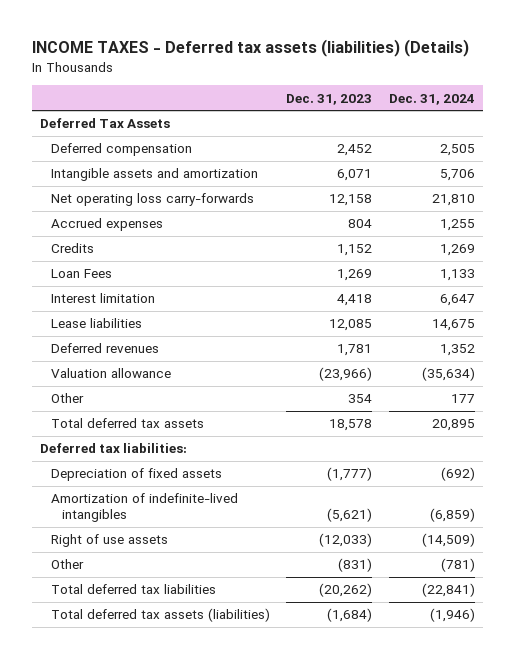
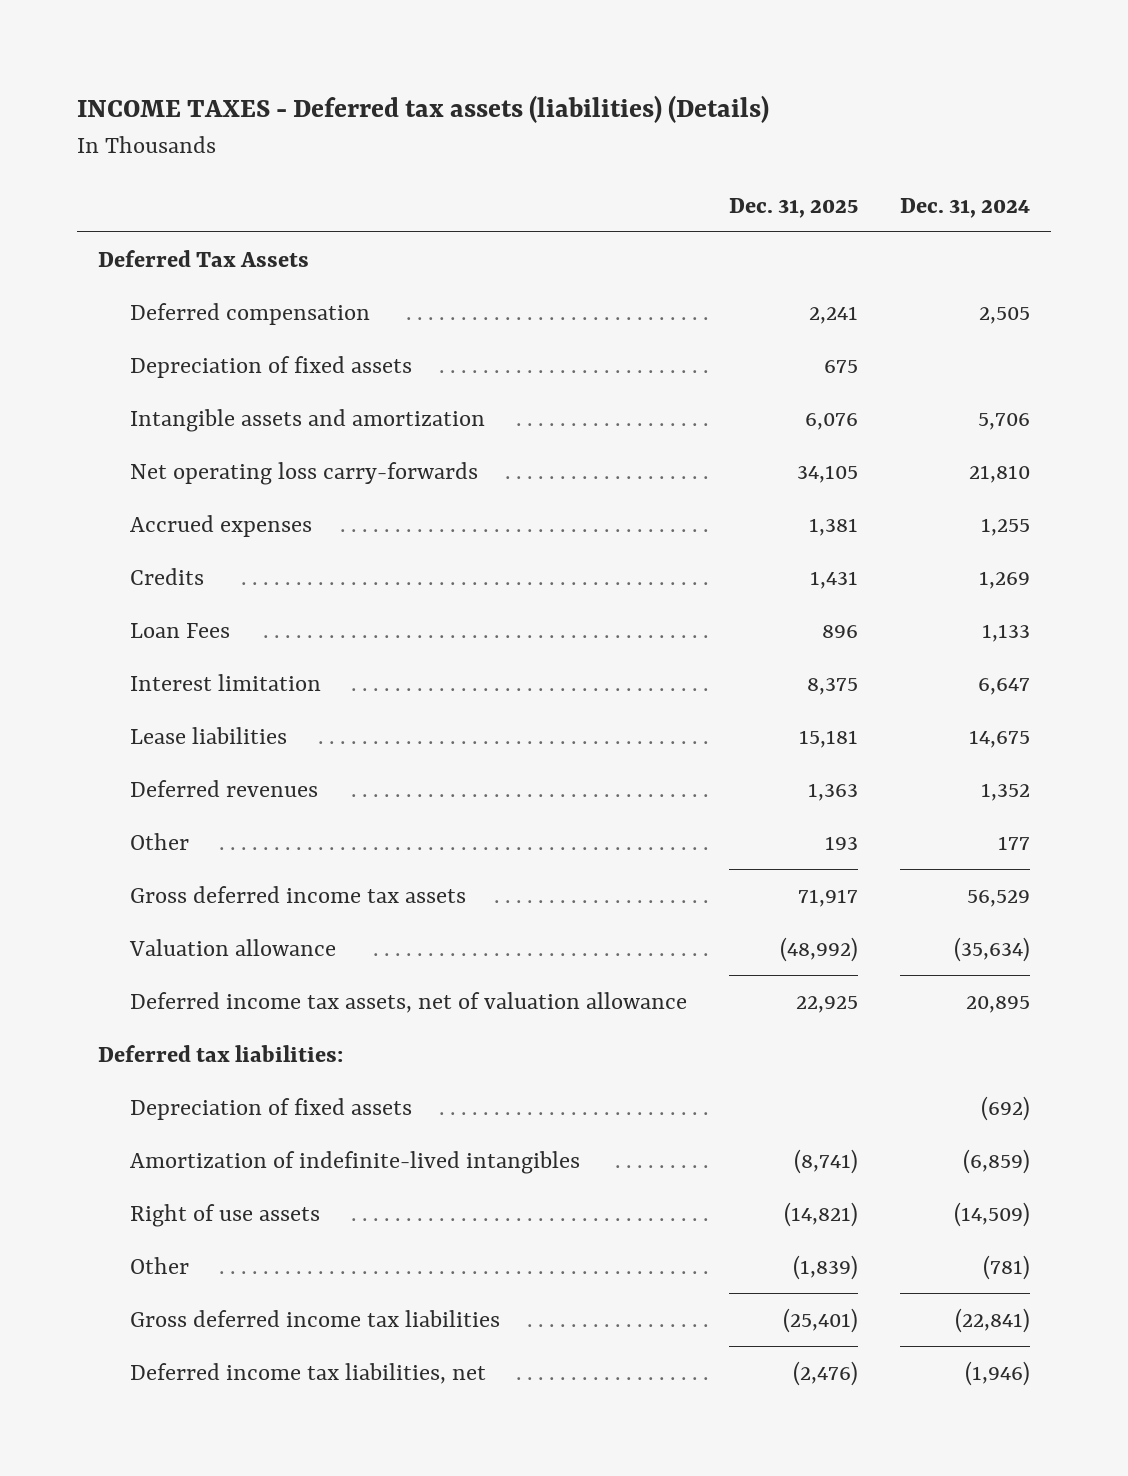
- | Dec. 31, 2023 | Dec. 31, 2024
+ | Dec. 31, 2025 | Dec. 31, 2024
+ Depreciation of fixed assets | 675 |
- Total deferred tax assets | 18,578 | 20,895
+ Gross deferred income tax assets | 71,917 | 56,529
moved down: Valuation allowance | (48,992) | (35,634)
+ Deferred income tax assets, net of valuation allowance | 22,925 | 20,895
- Total deferred tax liabilities | (20,262) | (22,841)
- Total deferred tax assets (liabilities) | (1,684) | (1,946)
+ Gross deferred income tax liabilities | (25,401) | (22,841)
+ Deferred income tax liabilities, net | (2,476) | (1,946)

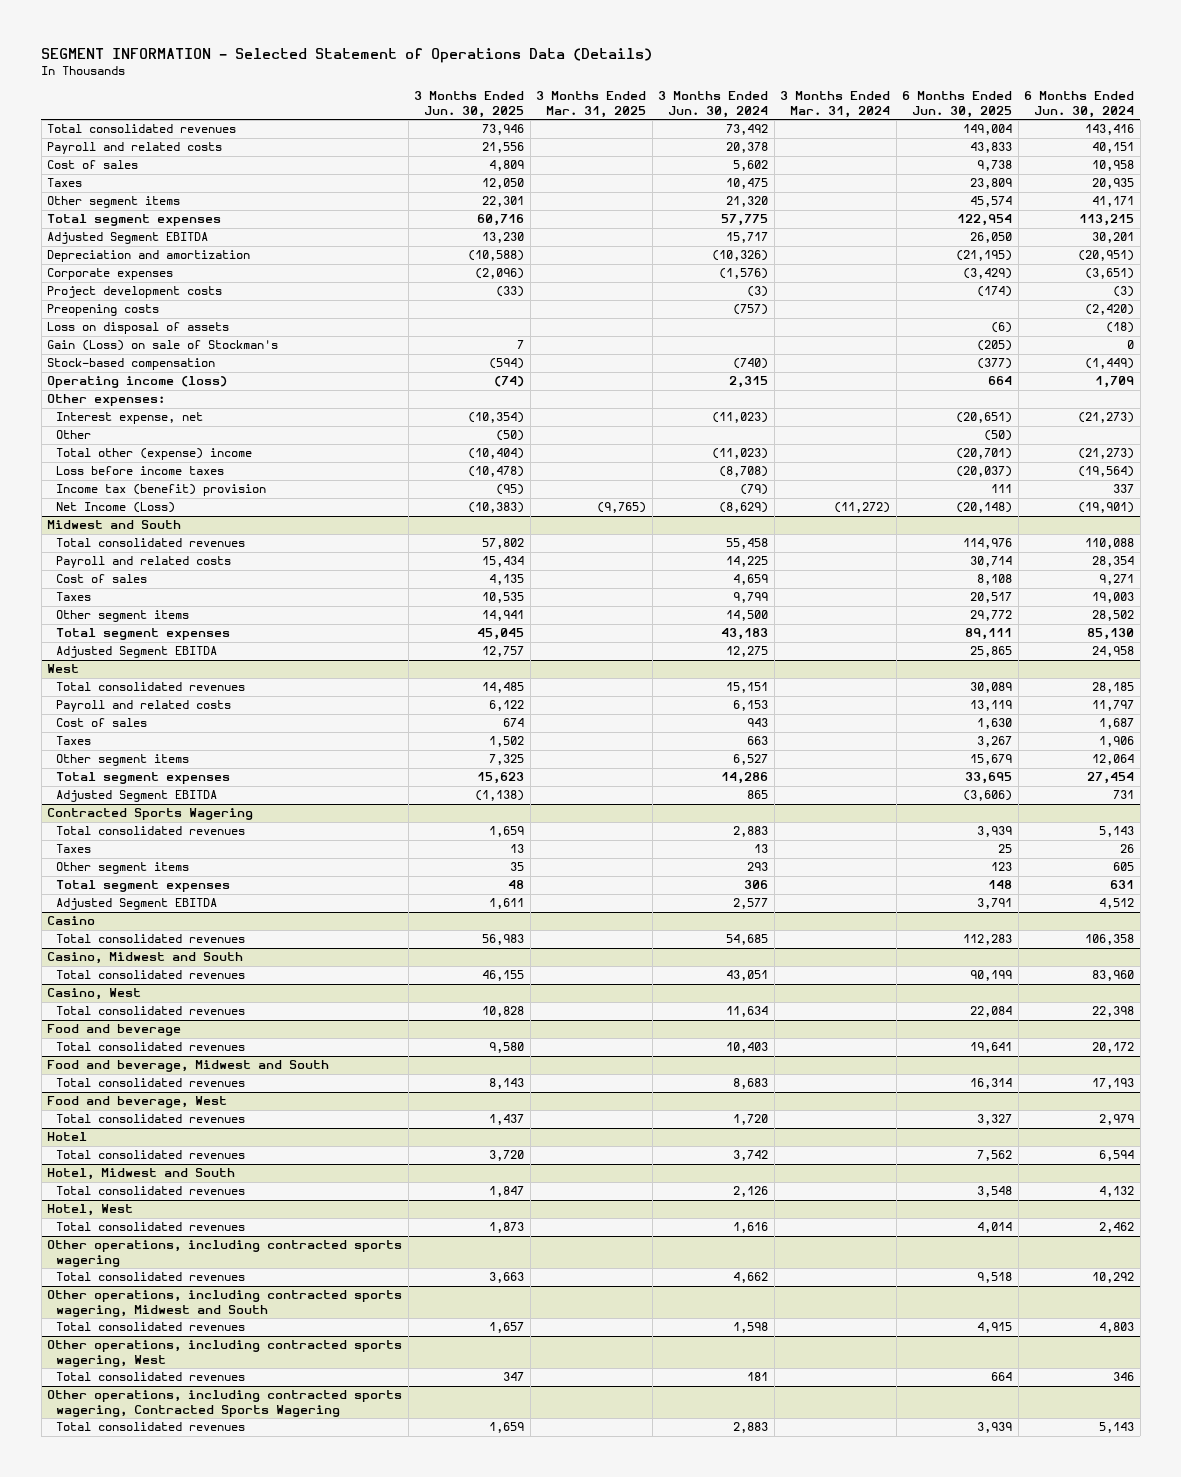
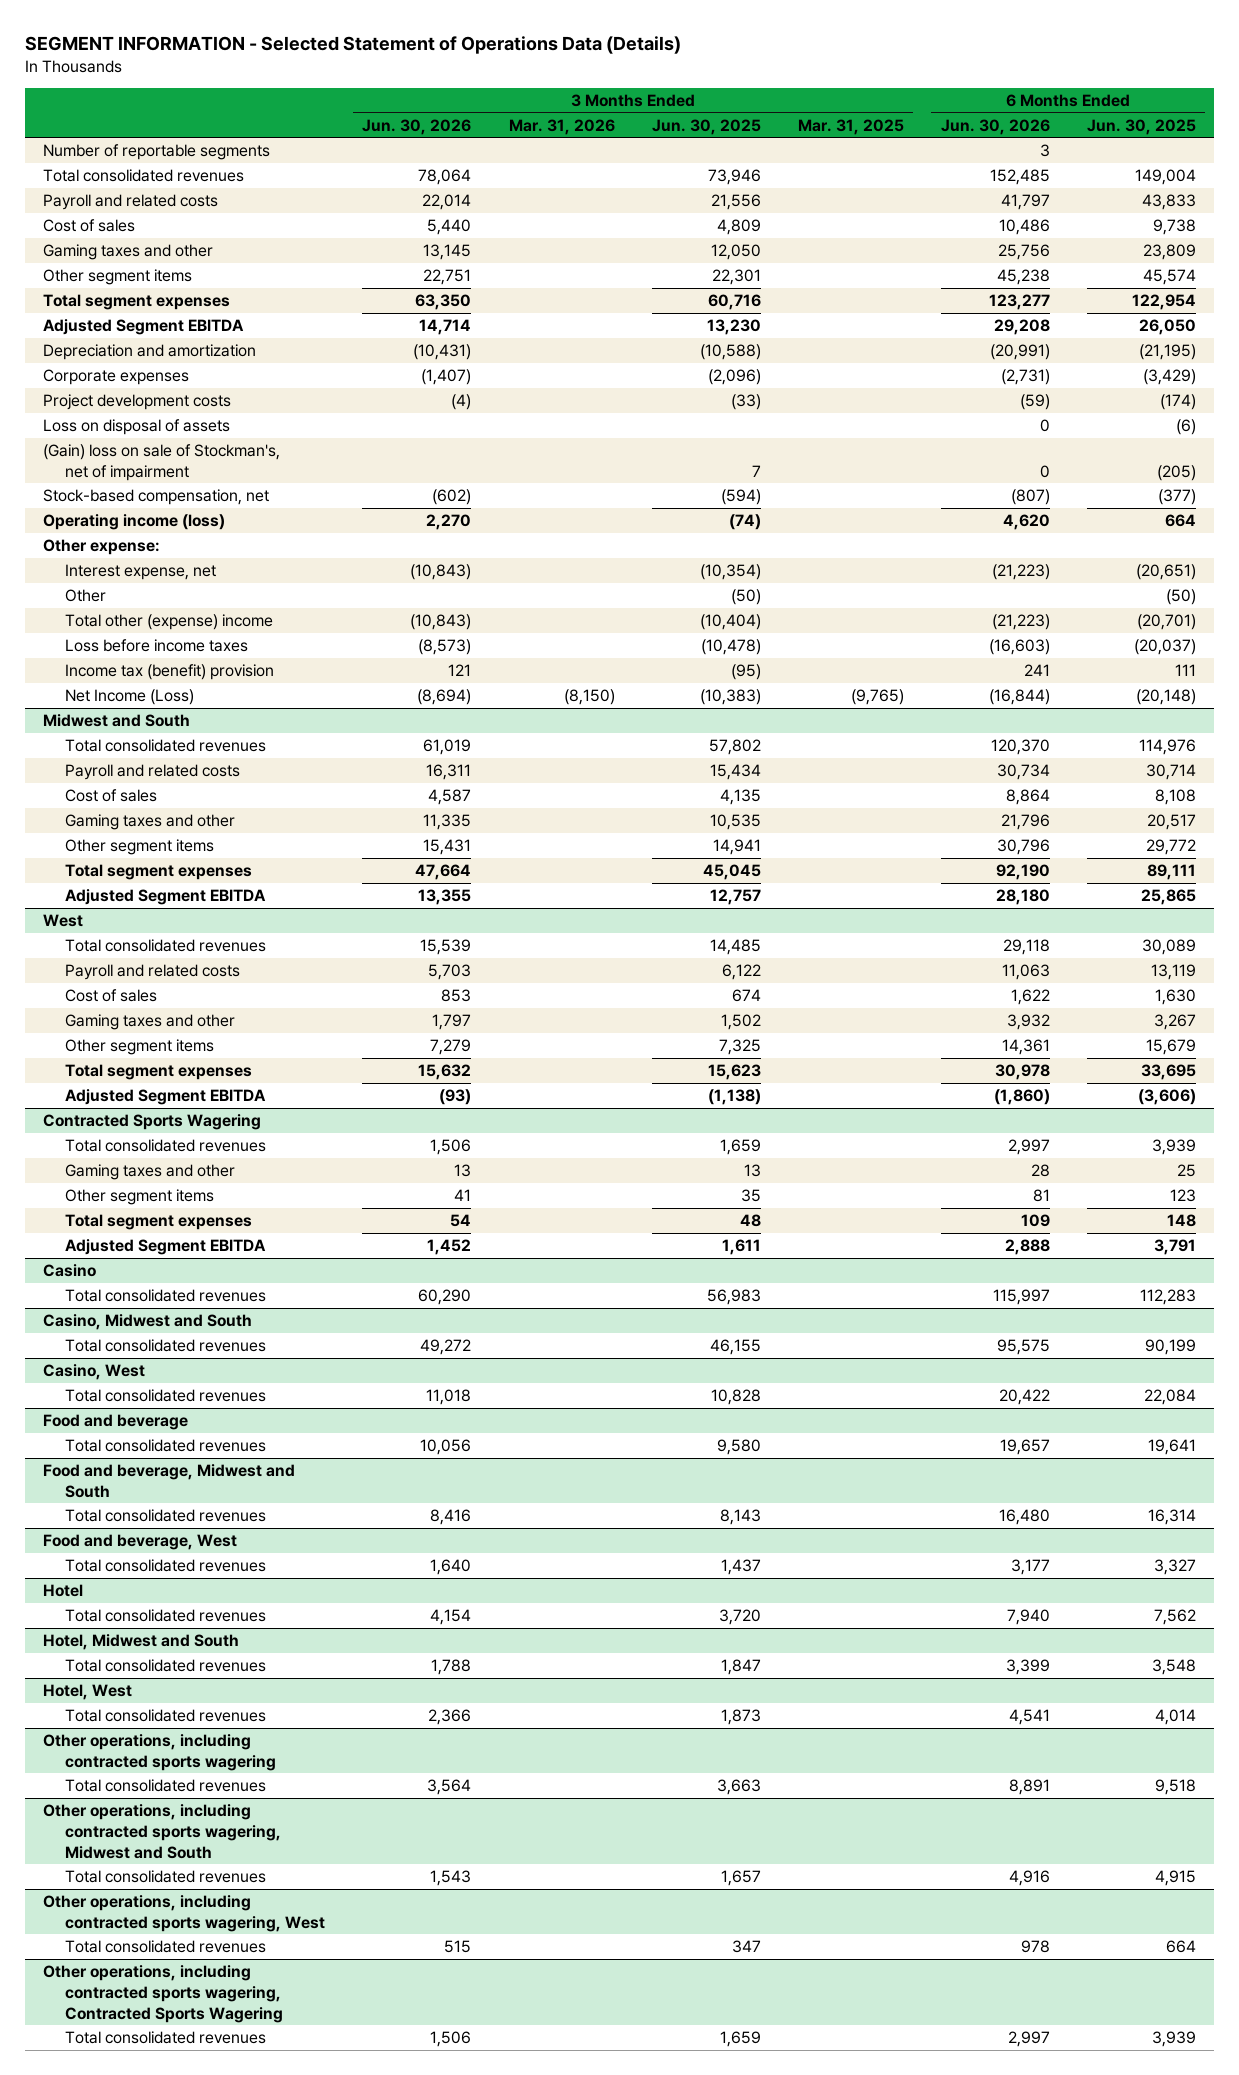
- | 3 Months Ended Jun. 30, 2025 | 3 Months Ended Mar. 31, 2025 | 3 Months Ended Jun. 30, 2024 | 3 Months Ended Mar. 31, 2024 | 6 Months Ended Jun. 30, 2025 | 6 Months Ended Jun. 30, 2024
+ | 3 Months Ended Jun. 30, 2026 | 3 Months Ended Mar. 31, 2026 | 3 Months Ended Jun. 30, 2025 | 3 Months Ended Mar. 31, 2025 | 6 Months Ended Jun. 30, 2026 | 6 Months Ended Jun. 30, 2025
+ Number of reportable segments | | | | | 3 |
- Taxes | 12,050 | | 10,475 | | 23,809 | 20,935
+ Gaming taxes and other | 13,145 | | 12,050 | | 25,756 | 23,809
- Preopening costs | | | (757) | | | (2,420)
- Gain (Loss) on sale of Stockman's | 7 | | | | (205) | 0
- Stock-based compensation | (594) | | (740) | | (377) | (1,449)
+ (Gain) loss on sale of Stockman's, net of impairment | | | 7 | | 0 | (205)
+ Stock-based compensation, net | (602) | | (594) | | (807) | (377)
- Other expenses:
+ Other expense:
@ Midwest and South
- Taxes | 10,535 | | 9,799 | | 20,517 | 19,003
+ Gaming taxes and other | 11,335 | | 10,535 | | 21,796 | 20,517
@ West
- Taxes | 1,502 | | 663 | | 3,267 | 1,906
+ Gaming taxes and other | 1,797 | | 1,502 | | 3,932 | 3,267
@ Contracted Sports Wagering
- Taxes | 13 | | 13 | | 25 | 26
+ Gaming taxes and other | 13 | | 13 | | 28 | 25

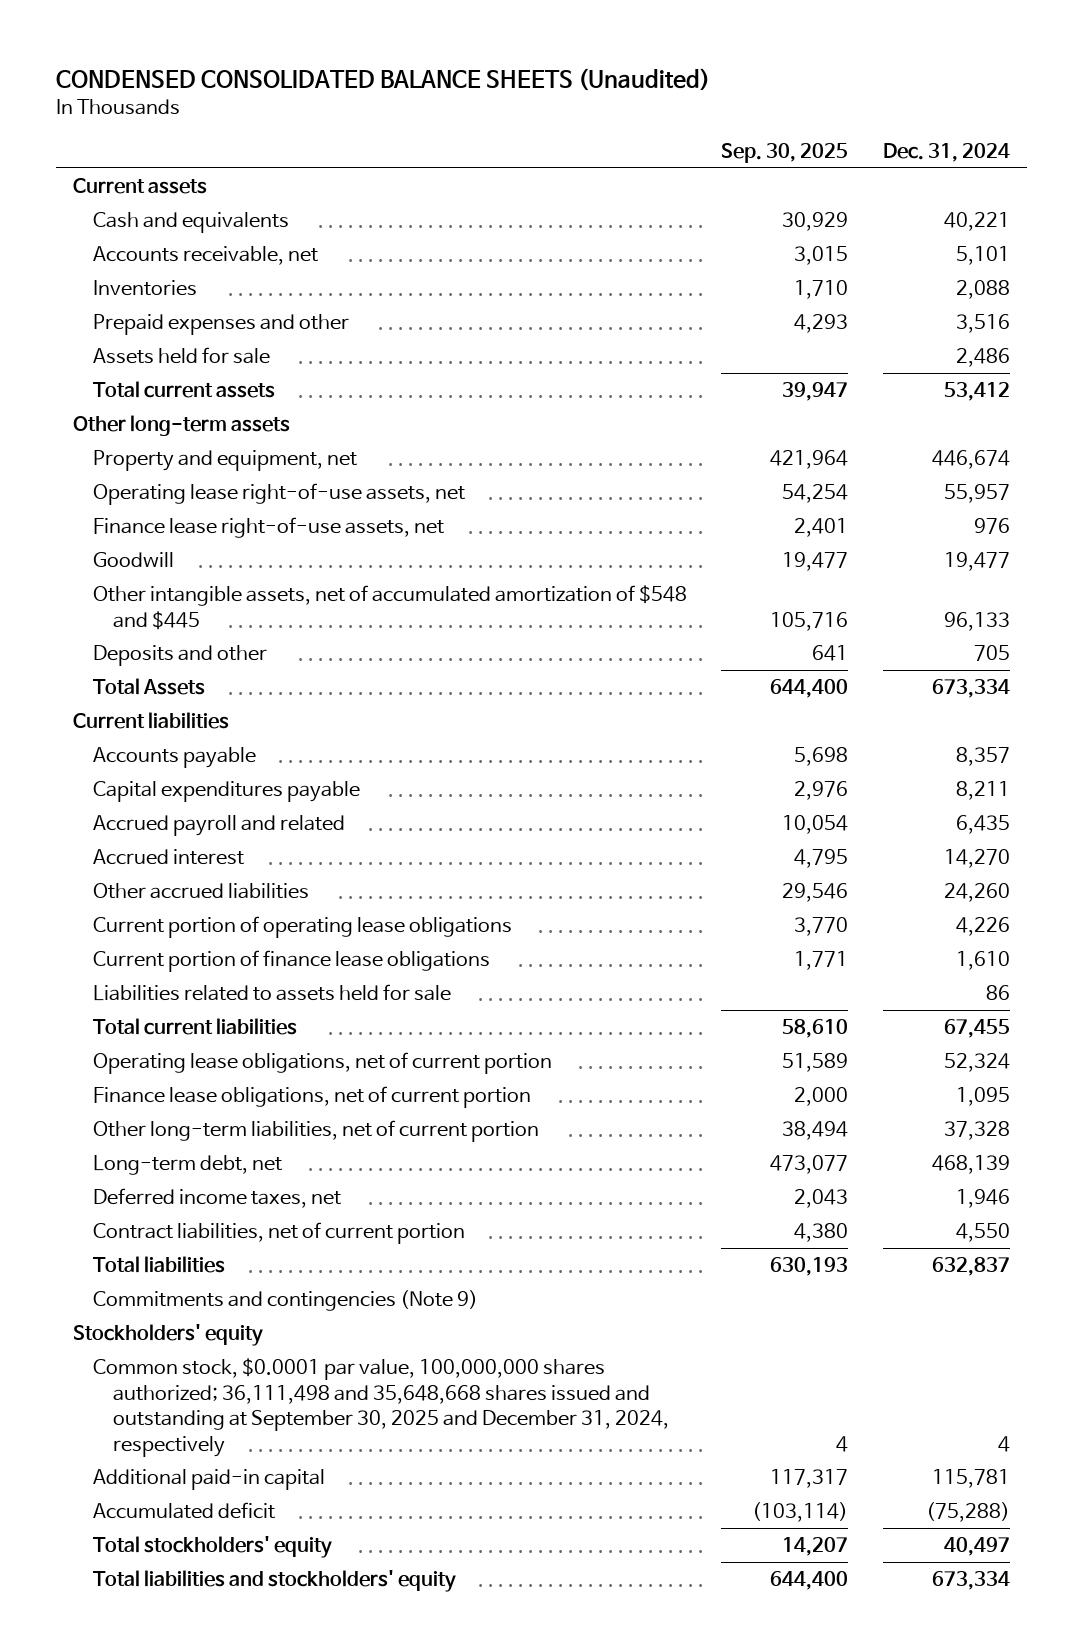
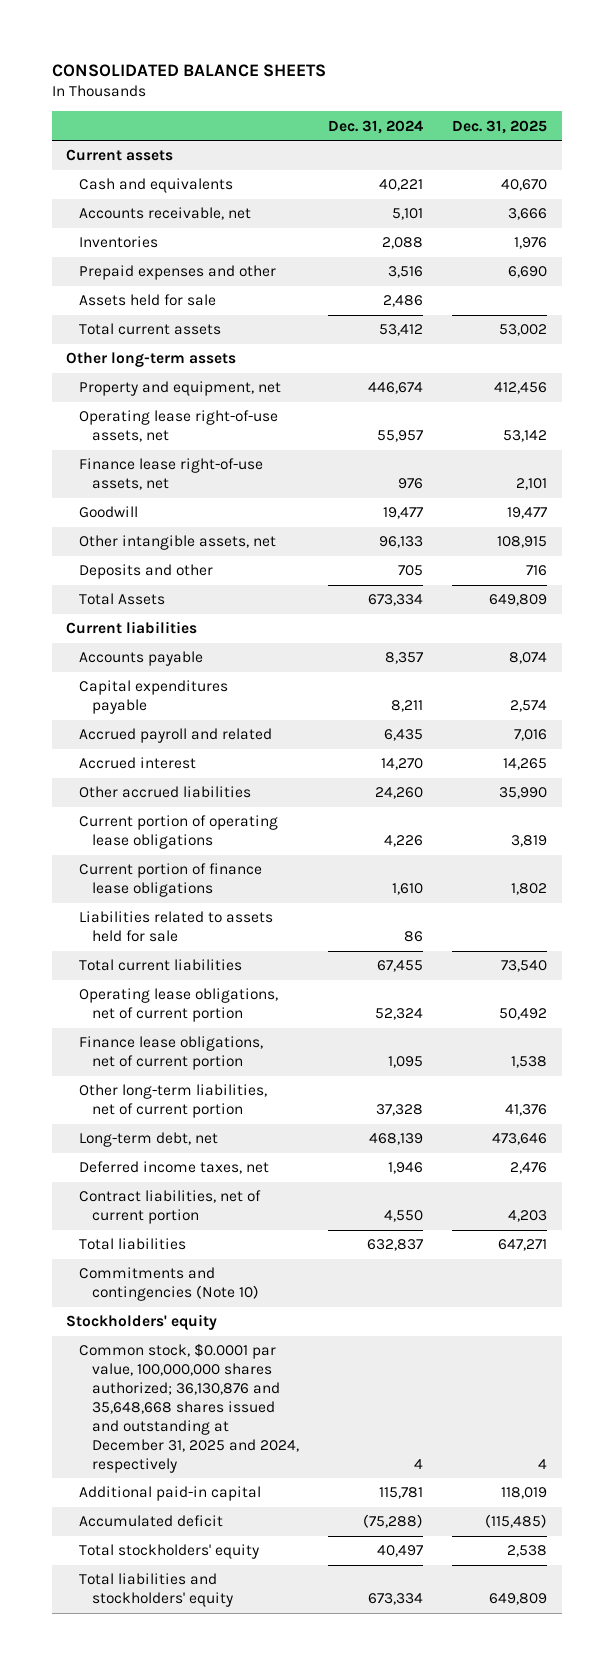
- CONDENSED CONSOLIDATED BALANCE SHEETS (Unaudited)
+ CONSOLIDATED BALANCE SHEETS
- | Sep. 30, 2025 | Dec. 31, 2024
+ | Dec. 31, 2024 | Dec. 31, 2025
- Other intangible assets, net of accumulated amortization of $548 and $445 | 105,716 | 96,133
+ Other intangible assets, net | 96,133 | 108,915
- Commitments and contingencies (Note 9)
+ Commitments and contingencies (Note 10)
- Common stock, $0.0001 par value, 100,000,000 shares authorized; 36,111,498 and 35,648,668 shares issued and outstanding at September 30, 2025 and December 31, 2024, respectively | 4 | 4
+ Common stock, $0.0001 par value, 100,000,000 shares authorized; 36,130,876 and 35,648,668 shares issued and outstanding at December 31, 2025 and 2024, respectively | 4 | 4

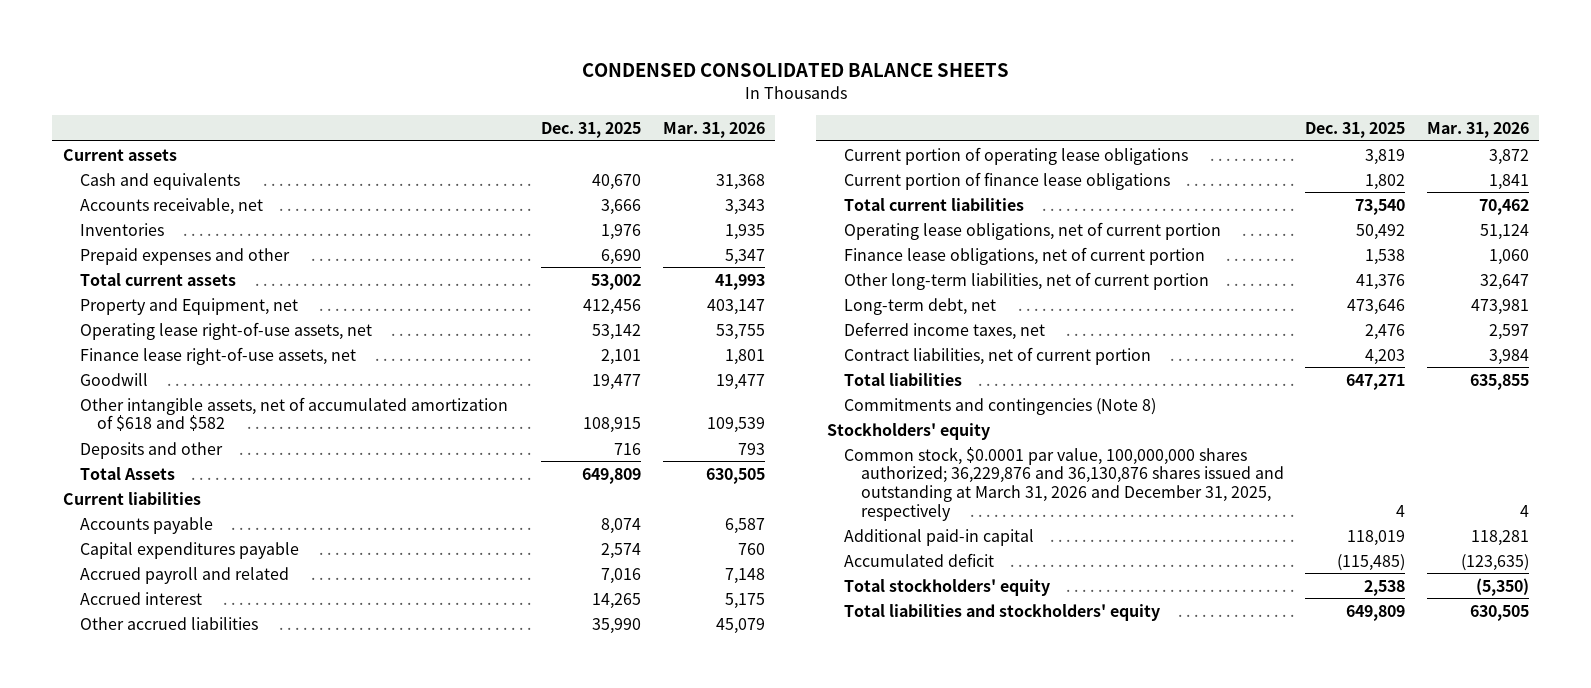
- CONSOLIDATED BALANCE SHEETS
+ CONDENSED CONSOLIDATED BALANCE SHEETS
- | Dec. 31, 2024 | Dec. 31, 2025
+ | Dec. 31, 2025 | Mar. 31, 2026
- Assets held for sale | 2,486 |
- Other long-term assets
- Property and equipment, net | 446,674 | 412,456
+ Property and Equipment, net | 412,456 | 403,147
- Other intangible assets, net | 96,133 | 108,915
+ Other intangible assets, net of accumulated amortization of $618 and $582 | 108,915 | 109,539
- Liabilities related to assets held for sale | 86 |
- Commitments and contingencies (Note 10)
+ Commitments and contingencies (Note 8)
- Common stock, $0.0001 par value, 100,000,000 shares authorized; 36,130,876 and 35,648,668 shares issued and outstanding at December 31, 2025 and 2024, respectively | 4 | 4
+ Common stock, $0.0001 par value, 100,000,000 shares authorized; 36,229,876 and 36,130,876 shares issued and outstanding at March 31, 2026 and December 31, 2025, respectively | 4 | 4

